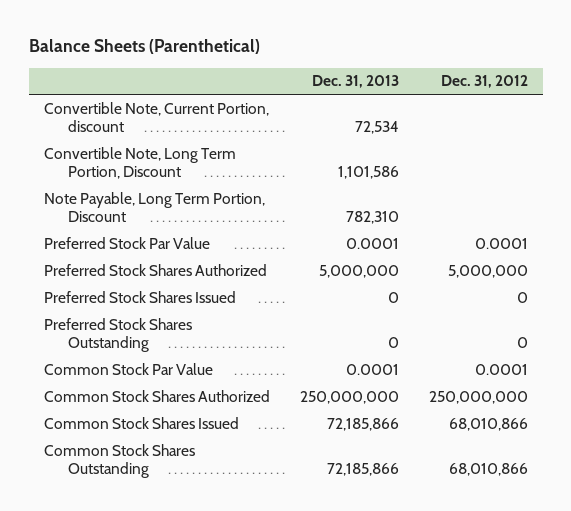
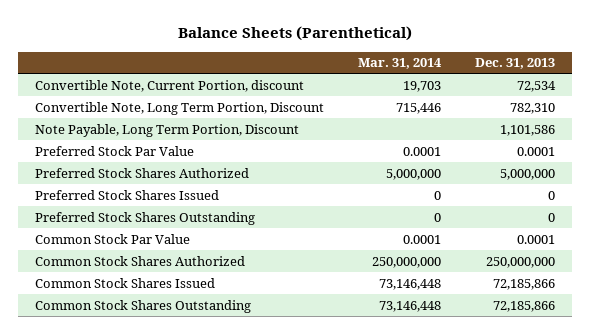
- | Dec. 31, 2013 | Dec. 31, 2012
+ | Mar. 31, 2014 | Dec. 31, 2013
- Convertible Note, Long Term Portion, Discount | 1,101,586 |
- Note Payable, Long Term Portion, Discount | 782,310 |
+ Convertible Note, Long Term Portion, Discount | 715,446 | 782,310
+ Note Payable, Long Term Portion, Discount | | 1,101,586

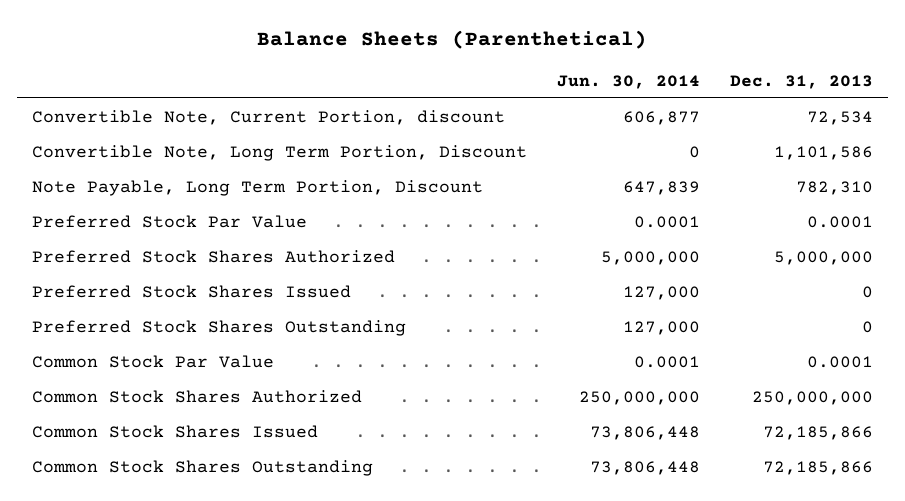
- | Mar. 31, 2014 | Dec. 31, 2013
+ | Jun. 30, 2014 | Dec. 31, 2013
- Convertible Note, Long Term Portion, Discount | 715,446 | 782,310
- Note Payable, Long Term Portion, Discount | | 1,101,586
+ Convertible Note, Long Term Portion, Discount | 0 | 1,101,586
+ Note Payable, Long Term Portion, Discount | 647,839 | 782,310

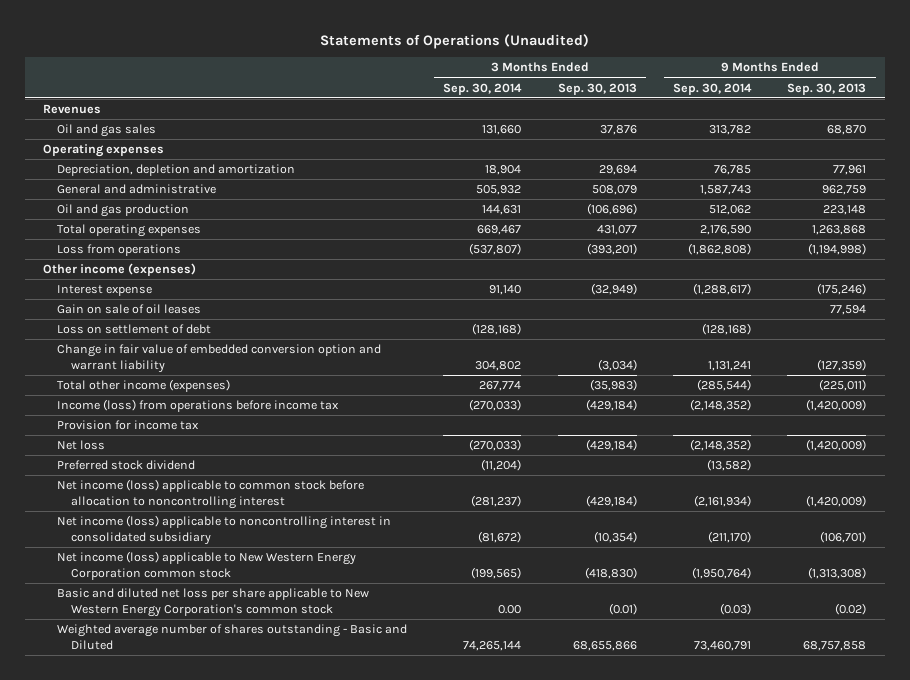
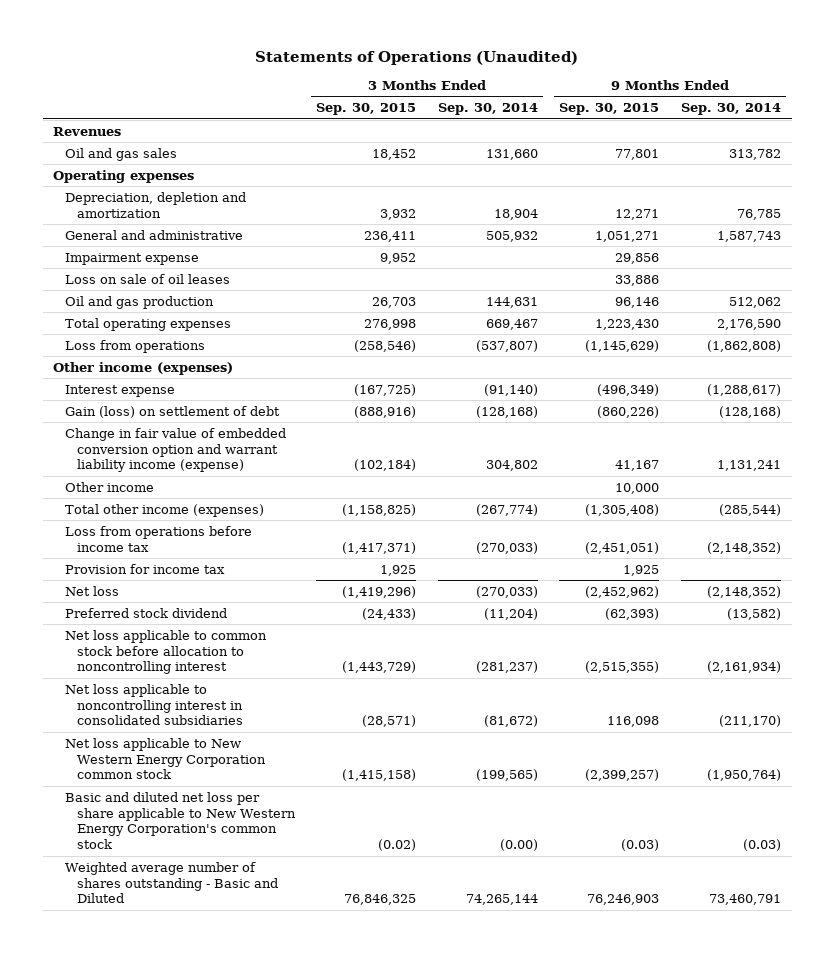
- | 3 Months Ended Sep. 30, 2014 | 3 Months Ended Sep. 30, 2013 | 9 Months Ended Sep. 30, 2014 | 9 Months Ended Sep. 30, 2013
+ | 3 Months Ended Sep. 30, 2015 | 3 Months Ended Sep. 30, 2014 | 9 Months Ended Sep. 30, 2015 | 9 Months Ended Sep. 30, 2014
+ Impairment expense | 9,952 | | 29,856 |
+ Loss on sale of oil leases | | | 33,886 |
- Interest expense | 91,140 | (32,949) | (1,288,617) | (175,246)
- Gain on sale of oil leases | | | | 77,594
- Loss on settlement of debt | (128,168) | | (128,168) |
- Change in fair value of embedded conversion option and warrant liability | 304,802 | (3,034) | 1,131,241 | (127,359)
- Total other income (expenses) | 267,774 | (35,983) | (285,544) | (225,011)
- Income (loss) from operations before income tax | (270,033) | (429,184) | (2,148,352) | (1,420,009)
+ Interest expense | (167,725) | (91,140) | (496,349) | (1,288,617)
+ Gain (loss) on settlement of debt | (888,916) | (128,168) | (860,226) | (128,168)
+ Change in fair value of embedded conversion option and warrant liability income (expense) | (102,184) | 304,802 | 41,167 | 1,131,241
+ Other income | | | 10,000 |
+ Total other income (expenses) | (1,158,825) | (267,774) | (1,305,408) | (285,544)
+ Loss from operations before income tax | (1,417,371) | (270,033) | (2,451,051) | (2,148,352)
- Net income (loss) applicable to common stock before allocation to noncontrolling interest | (281,237) | (429,184) | (2,161,934) | (1,420,009)
- Net income (loss) applicable to noncontrolling interest in consolidated subsidiary | (81,672) | (10,354) | (211,170) | (106,701)
- Net income (loss) applicable to New Western Energy Corporation common stock | (199,565) | (418,830) | (1,950,764) | (1,313,308)
- Basic and diluted net loss per share applicable to New Western Energy Corporation's common stock | 0.00 | (0.01) | (0.03) | (0.02)
+ Net loss applicable to common stock before allocation to noncontrolling interest | (1,443,729) | (281,237) | (2,515,355) | (2,161,934)
+ Net loss applicable to noncontrolling interest in consolidated subsidiaries | (28,571) | (81,672) | 116,098 | (211,170)
+ Net loss applicable to New Western Energy Corporation common stock | (1,415,158) | (199,565) | (2,399,257) | (1,950,764)
+ Basic and diluted net loss per share applicable to New Western Energy Corporation's common stock | (0.02) | (0.00) | (0.03) | (0.03)

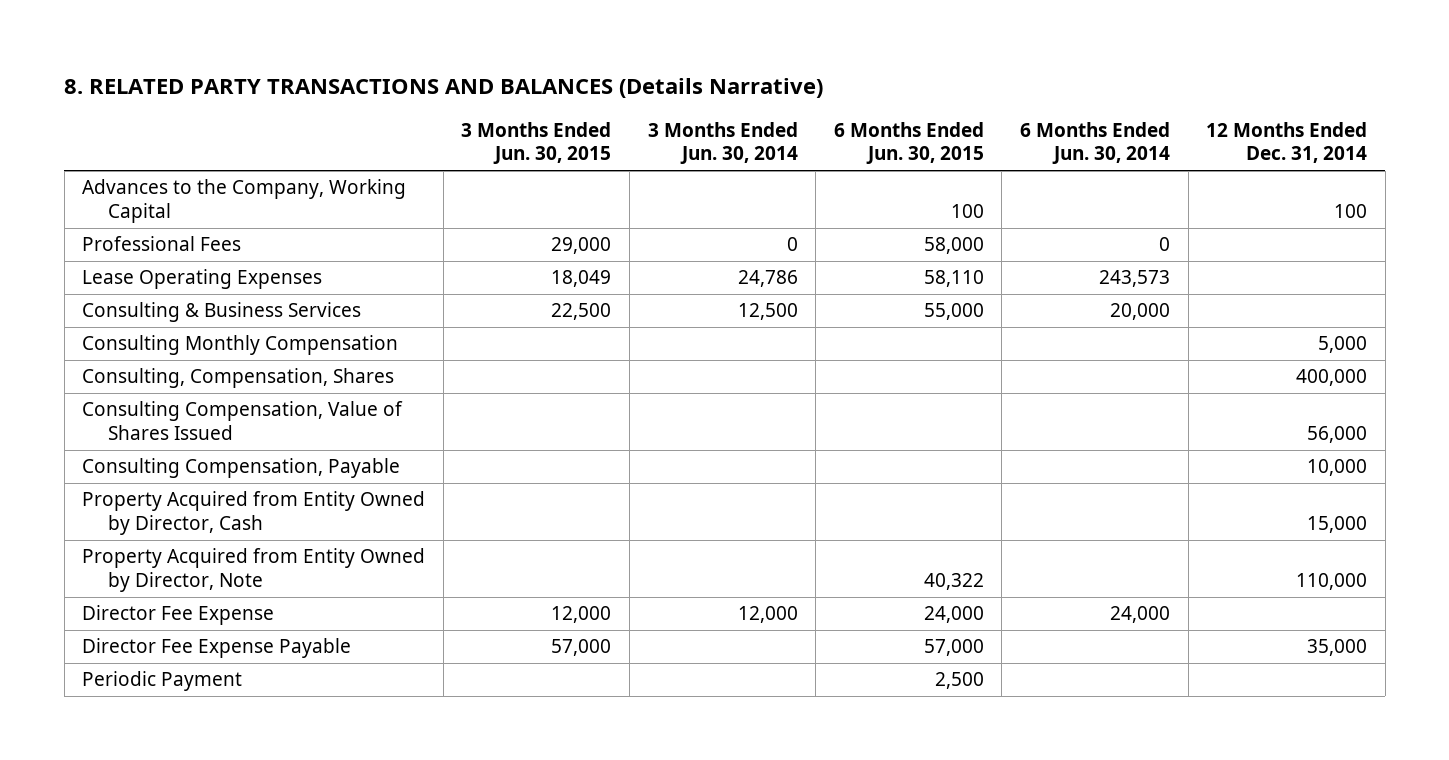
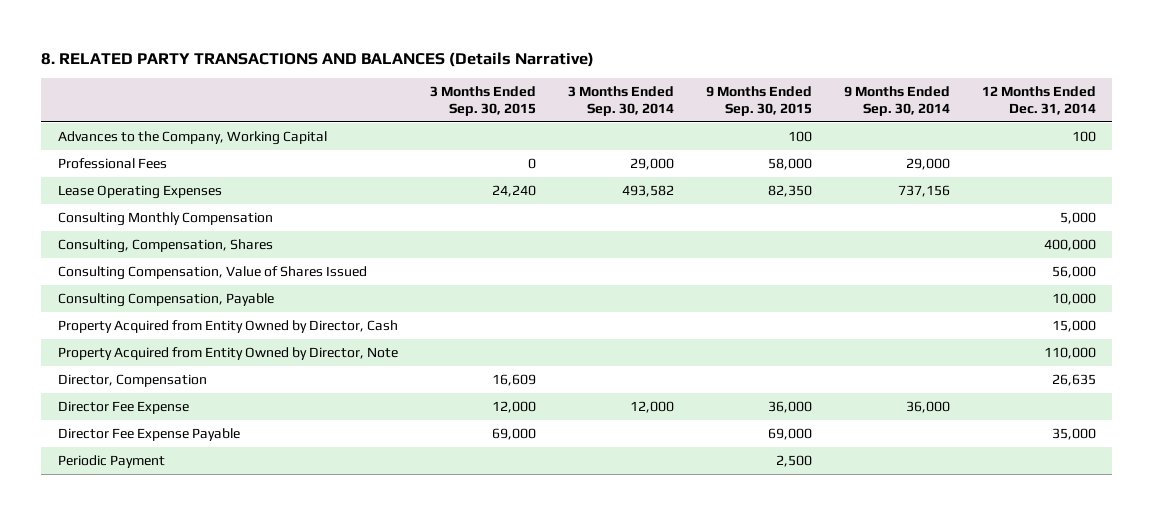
- | 3 Months Ended Jun. 30, 2015 | 3 Months Ended Jun. 30, 2014 | 6 Months Ended Jun. 30, 2015 | 6 Months Ended Jun. 30, 2014 | 12 Months Ended Dec. 31, 2014
+ | 3 Months Ended Sep. 30, 2015 | 3 Months Ended Sep. 30, 2014 | 9 Months Ended Sep. 30, 2015 | 9 Months Ended Sep. 30, 2014 | 12 Months Ended Dec. 31, 2014
- Consulting & Business Services | 22,500 | 12,500 | 55,000 | 20,000 |
+ Director, Compensation | 16,609 | | | | 26,635

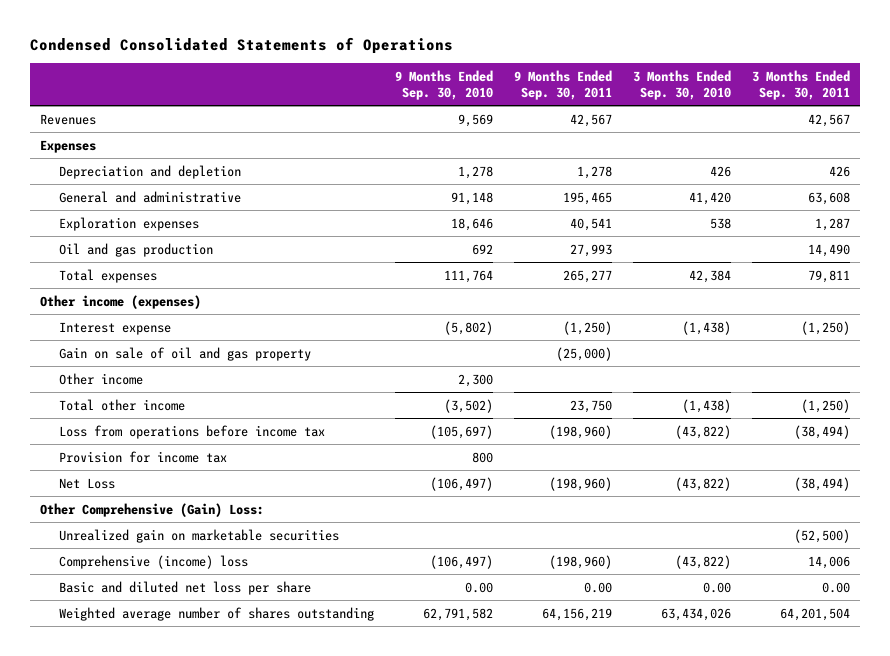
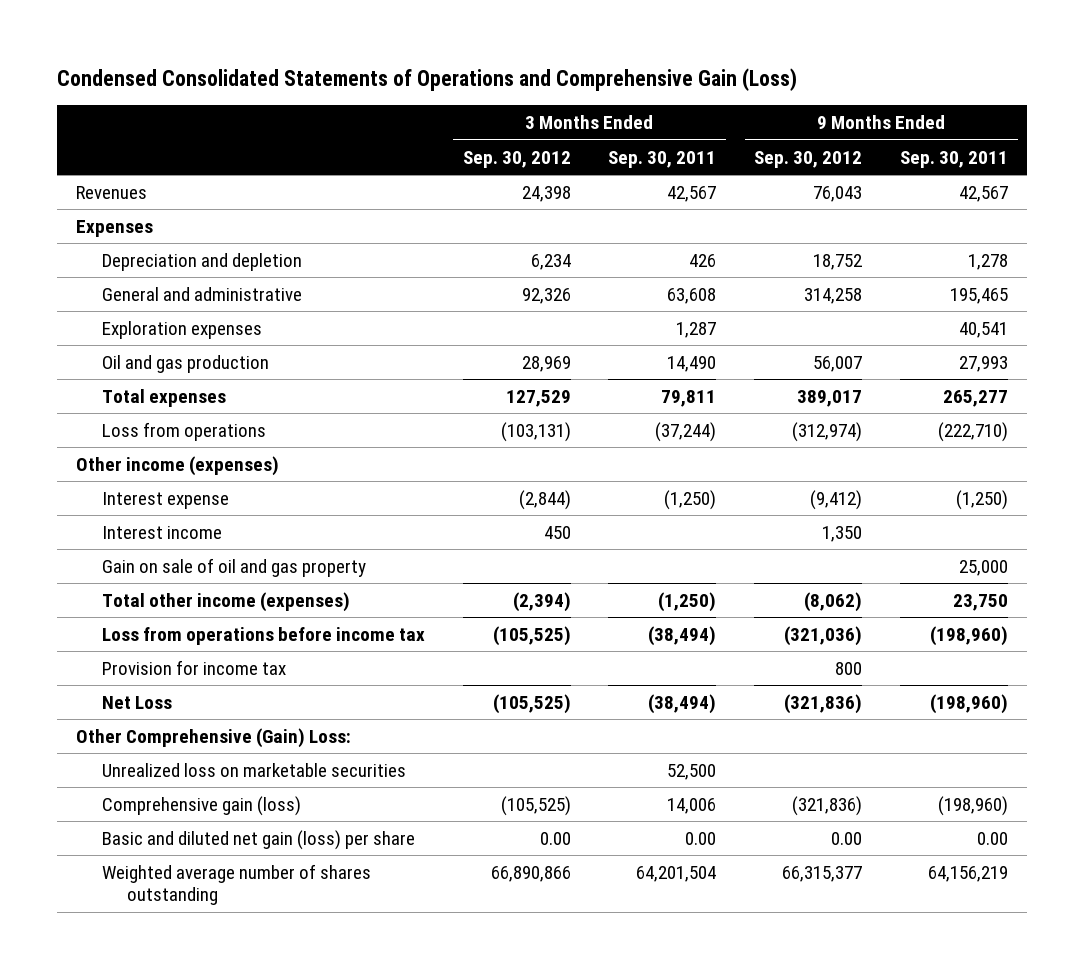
- Condensed Consolidated Statements of Operations
+ Condensed Consolidated Statements of Operations and Comprehensive Gain (Loss)
- | 9 Months Ended Sep. 30, 2010 | 9 Months Ended Sep. 30, 2011 | 3 Months Ended Sep. 30, 2010 | 3 Months Ended Sep. 30, 2011
+ | 3 Months Ended Sep. 30, 2012 | 3 Months Ended Sep. 30, 2011 | 9 Months Ended Sep. 30, 2012 | 9 Months Ended Sep. 30, 2011
+ Loss from operations | (103,131) | (37,244) | (312,974) | (222,710)
- Gain on sale of oil and gas property | | (25,000) | |
- Other income | 2,300 | | |
- Total other income | (3,502) | 23,750 | (1,438) | (1,250)
+ Interest income | 450 | | 1,350 |
+ Gain on sale of oil and gas property | | | | 25,000
+ Total other income (expenses) | (2,394) | (1,250) | (8,062) | 23,750
- Unrealized gain on marketable securities | | | | (52,500)
- Comprehensive (income) loss | (106,497) | (198,960) | (43,822) | 14,006
- Basic and diluted net loss per share | 0.00 | 0.00 | 0.00 | 0.00
+ Unrealized loss on marketable securities | | 52,500 | |
+ Comprehensive gain (loss) | (105,525) | 14,006 | (321,836) | (198,960)
+ Basic and diluted net gain (loss) per share | 0.00 | 0.00 | 0.00 | 0.00

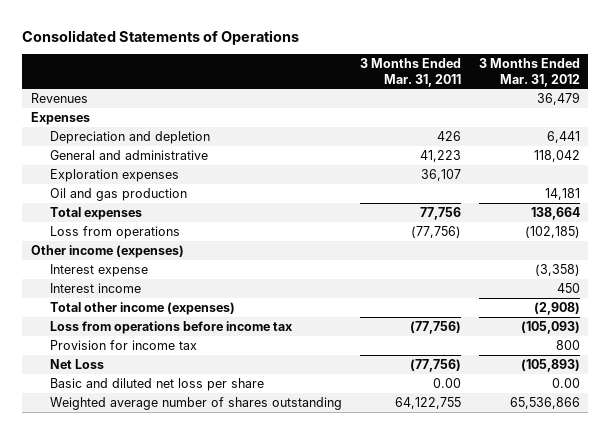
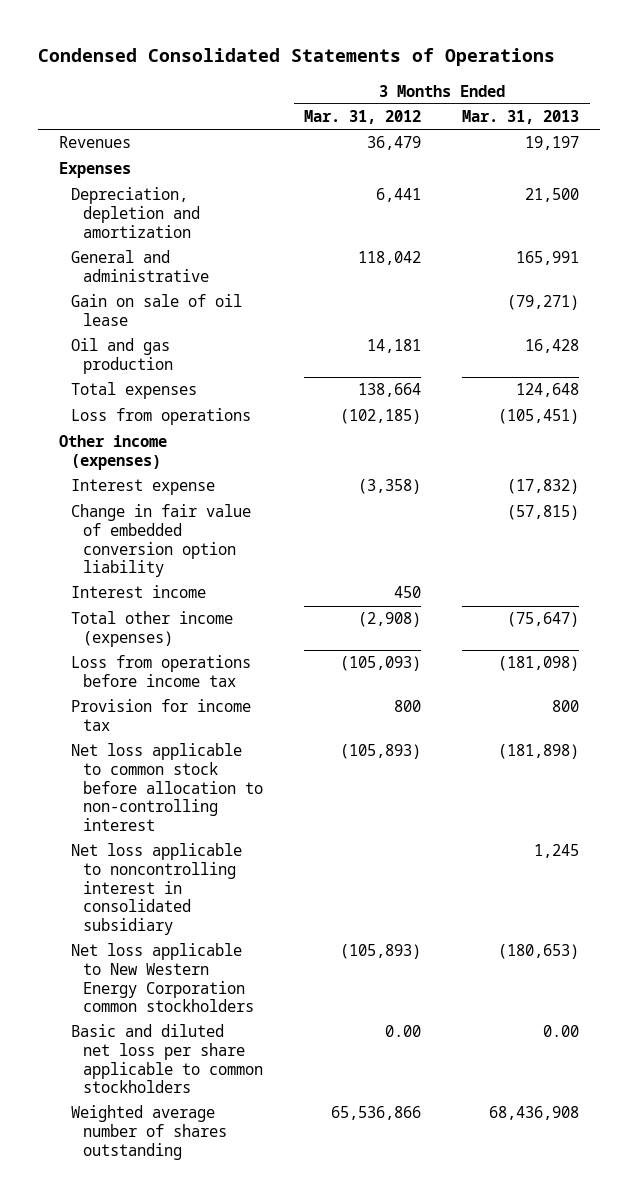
- Consolidated Statements of Operations
+ Condensed Consolidated Statements of Operations
- | 3 Months Ended Mar. 31, 2011 | 3 Months Ended Mar. 31, 2012
+ | 3 Months Ended Mar. 31, 2012 | 3 Months Ended Mar. 31, 2013
- Depreciation and depletion | 426 | 6,441
+ Depreciation, depletion and amortization | 6,441 | 21,500
- Exploration expenses | 36,107 |
+ Gain on sale of oil lease | | (79,271)
+ Change in fair value of embedded conversion option liability | | (57,815)
- Net Loss | (77,756) | (105,893)
- Basic and diluted net loss per share | 0.00 | 0.00
+ Net loss applicable to common stock before allocation to non-controlling interest | (105,893) | (181,898)
+ Net loss applicable to noncontrolling interest in consolidated subsidiary | | 1,245
+ Net loss applicable to New Western Energy Corporation common stockholders | (105,893) | (180,653)
+ Basic and diluted net loss per share applicable to common stockholders | 0.00 | 0.00

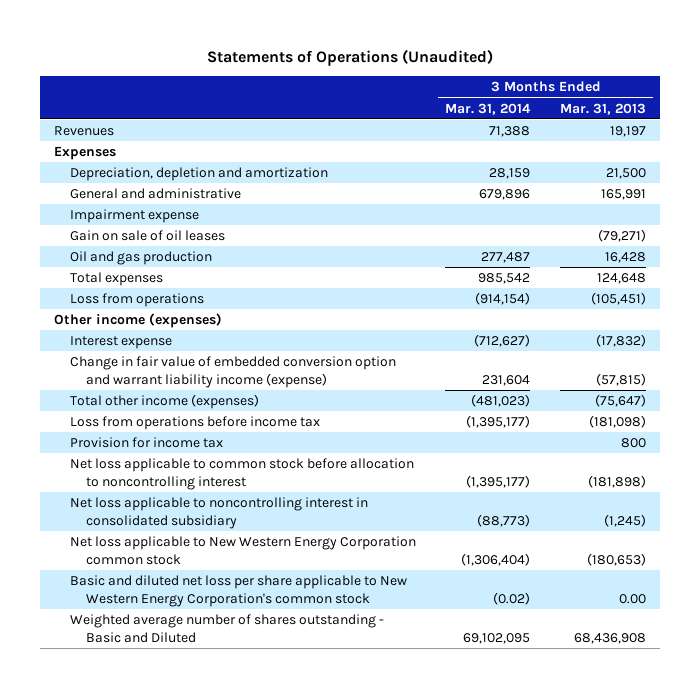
- Condensed Consolidated Statements of Operations
+ Statements of Operations (Unaudited)
- | 3 Months Ended Mar. 31, 2012 | 3 Months Ended Mar. 31, 2013
+ | 3 Months Ended Mar. 31, 2014 | 3 Months Ended Mar. 31, 2013
- Gain on sale of oil lease | | (79,271)
+ Impairment expense
+ Gain on sale of oil leases | | (79,271)
- Change in fair value of embedded conversion option liability | | (57,815)
- Interest income | 450 |
+ Change in fair value of embedded conversion option and warrant liability income (expense) | 231,604 | (57,815)
- Net loss applicable to common stock before allocation to non-controlling interest | (105,893) | (181,898)
- Net loss applicable to noncontrolling interest in consolidated subsidiary | | 1,245
- Net loss applicable to New Western Energy Corporation common stockholders | (105,893) | (180,653)
- Basic and diluted net loss per share applicable to common stockholders | 0.00 | 0.00
- Weighted average number of shares outstanding | 65,536,866 | 68,436,908
+ Net loss applicable to common stock before allocation to noncontrolling interest | (1,395,177) | (181,898)
+ Net loss applicable to noncontrolling interest in consolidated subsidiary | (88,773) | (1,245)
+ Net loss applicable to New Western Energy Corporation common stock | (1,306,404) | (180,653)
+ Basic and diluted net loss per share applicable to New Western Energy Corporation's common stock | (0.02) | 0.00
+ Weighted average number of shares outstanding - Basic and Diluted | 69,102,095 | 68,436,908

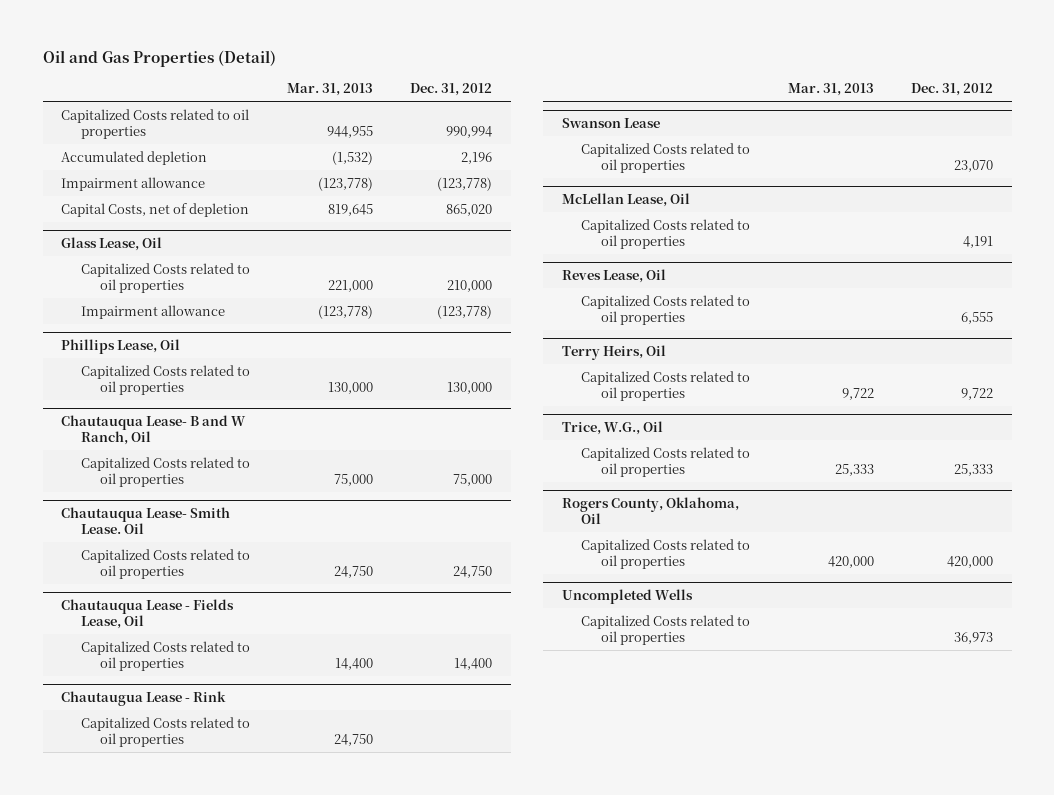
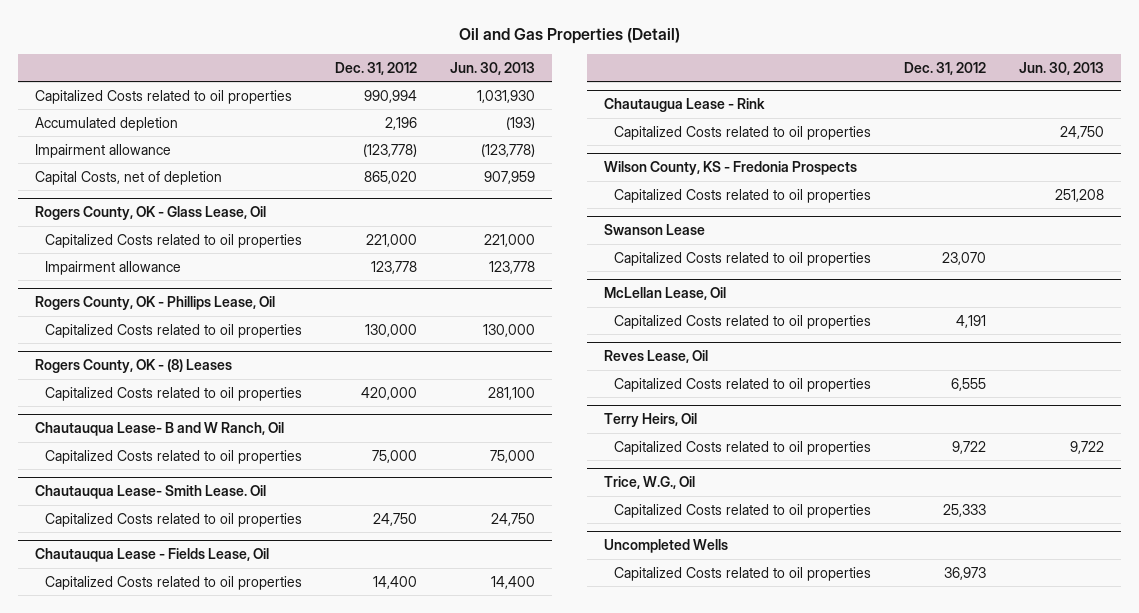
- | Mar. 31, 2013 | Dec. 31, 2012
+ | Dec. 31, 2012 | Jun. 30, 2013
- Glass Lease, Oil
- Capitalized Costs related to oil properties | 221,000 | 210,000
- Impairment allowance | (123,778) | (123,778)
- Phillips Lease, Oil
+ Rogers County, OK - Glass Lease, Oil
+ Capitalized Costs related to oil properties | 221,000 | 221,000
+ Impairment allowance | 123,778 | 123,778
+ Rogers County, OK - Phillips Lease, Oil
+ Rogers County, OK - (8) Leases
+ Capitalized Costs related to oil properties | 420,000 | 281,100
+ Wilson County, KS - Fredonia Prospects
+ Capitalized Costs related to oil properties | | 251,208
- Rogers County, Oklahoma, Oil
- Capitalized Costs related to oil properties | 420,000 | 420,000

